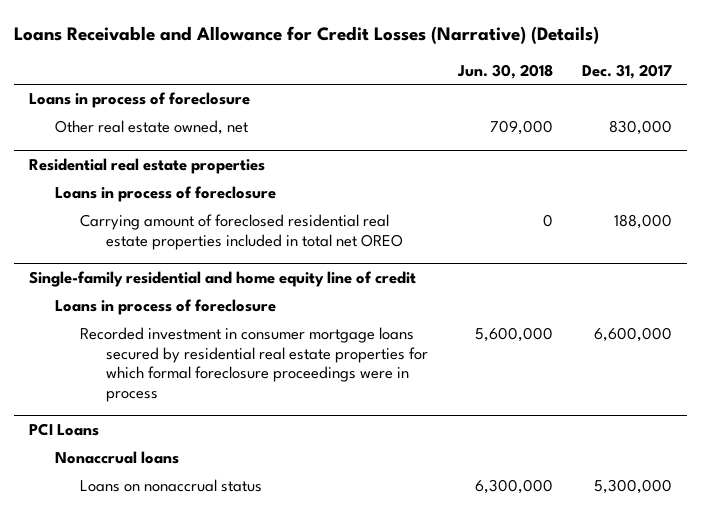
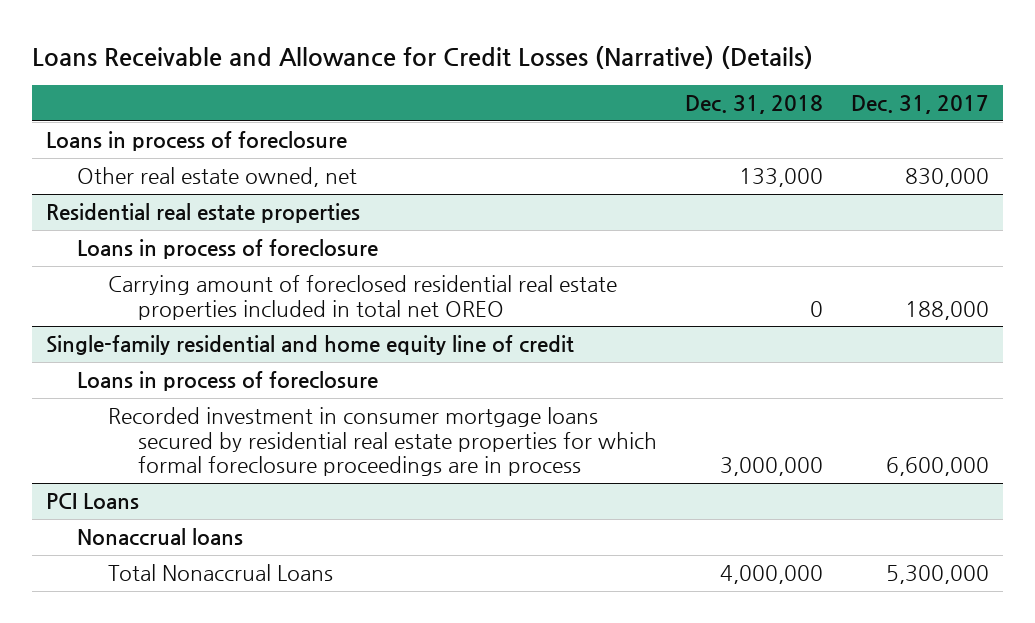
- | Jun. 30, 2018 | Dec. 31, 2017
+ | Dec. 31, 2018 | Dec. 31, 2017
@ Single-family residential and home equity line of credit
- Recorded investment in consumer mortgage loans secured by residential real estate properties for which formal foreclosure proceedings were in process | 5,600,000 | 6,600,000
+ Recorded investment in consumer mortgage loans secured by residential real estate properties for which formal foreclosure proceedings are in process | 3,000,000 | 6,600,000
@ PCI Loans
- Loans on nonaccrual status | 6,300,000 | 5,300,000
+ Total Nonaccrual Loans | 4,000,000 | 5,300,000

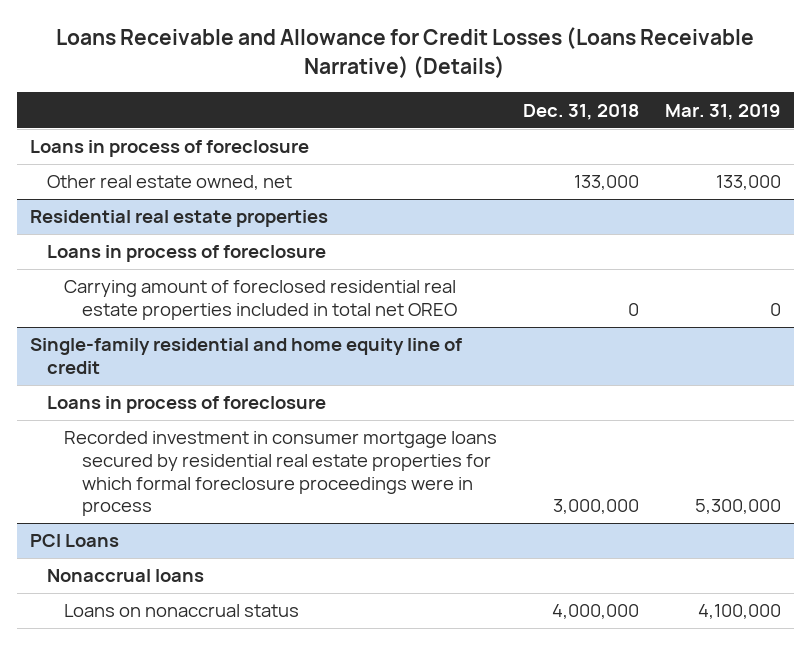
- Loans Receivable and Allowance for Credit Losses (Narrative) (Details)
+ Loans Receivable and Allowance for Credit Losses (Loans Receivable Narrative) (Details)
- | Dec. 31, 2018 | Dec. 31, 2017
+ | Dec. 31, 2018 | Mar. 31, 2019
@ Single-family residential and home equity line of credit
- Recorded investment in consumer mortgage loans secured by residential real estate properties for which formal foreclosure proceedings are in process | 3,000,000 | 6,600,000
+ Recorded investment in consumer mortgage loans secured by residential real estate properties for which formal foreclosure proceedings were in process | 3,000,000 | 5,300,000
@ PCI Loans
- Total Nonaccrual Loans | 4,000,000 | 5,300,000
+ Loans on nonaccrual status | 4,000,000 | 4,100,000

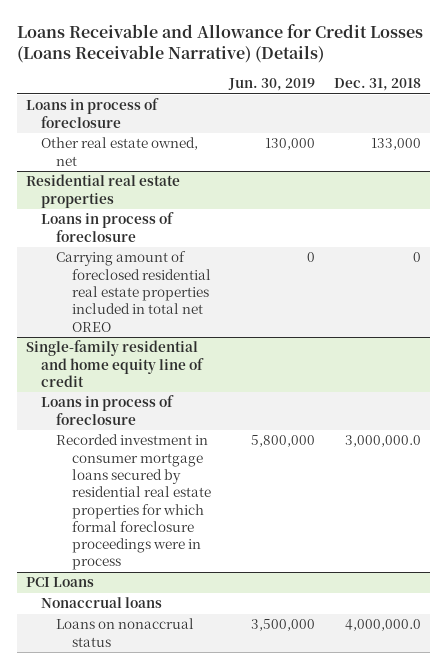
- | Dec. 31, 2018 | Mar. 31, 2019
+ | Jun. 30, 2019 | Dec. 31, 2018
@ Single-family residential and home equity line of credit
- Recorded investment in consumer mortgage loans secured by residential real estate properties for which formal foreclosure proceedings were in process | 3,000,000 | 5,300,000
+ Recorded investment in consumer mortgage loans secured by residential real estate properties for which formal foreclosure proceedings were in process | 5,800,000 | 3,000,000.0
@ PCI Loans
- Loans on nonaccrual status | 4,000,000 | 4,100,000
+ Loans on nonaccrual status | 3,500,000 | 4,000,000.0

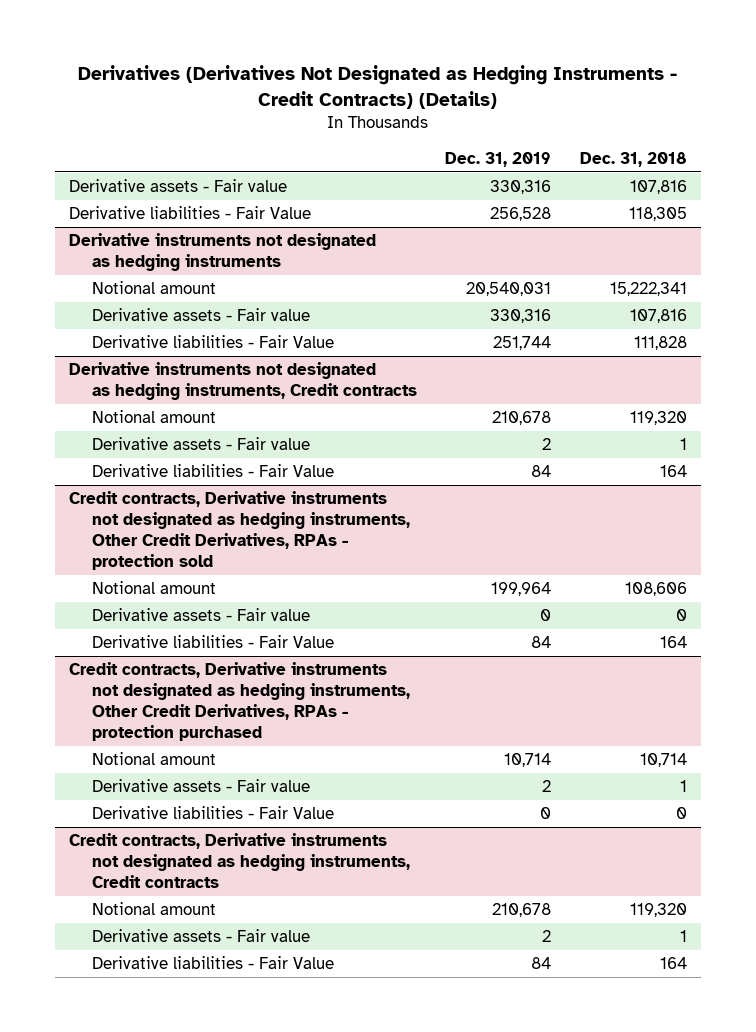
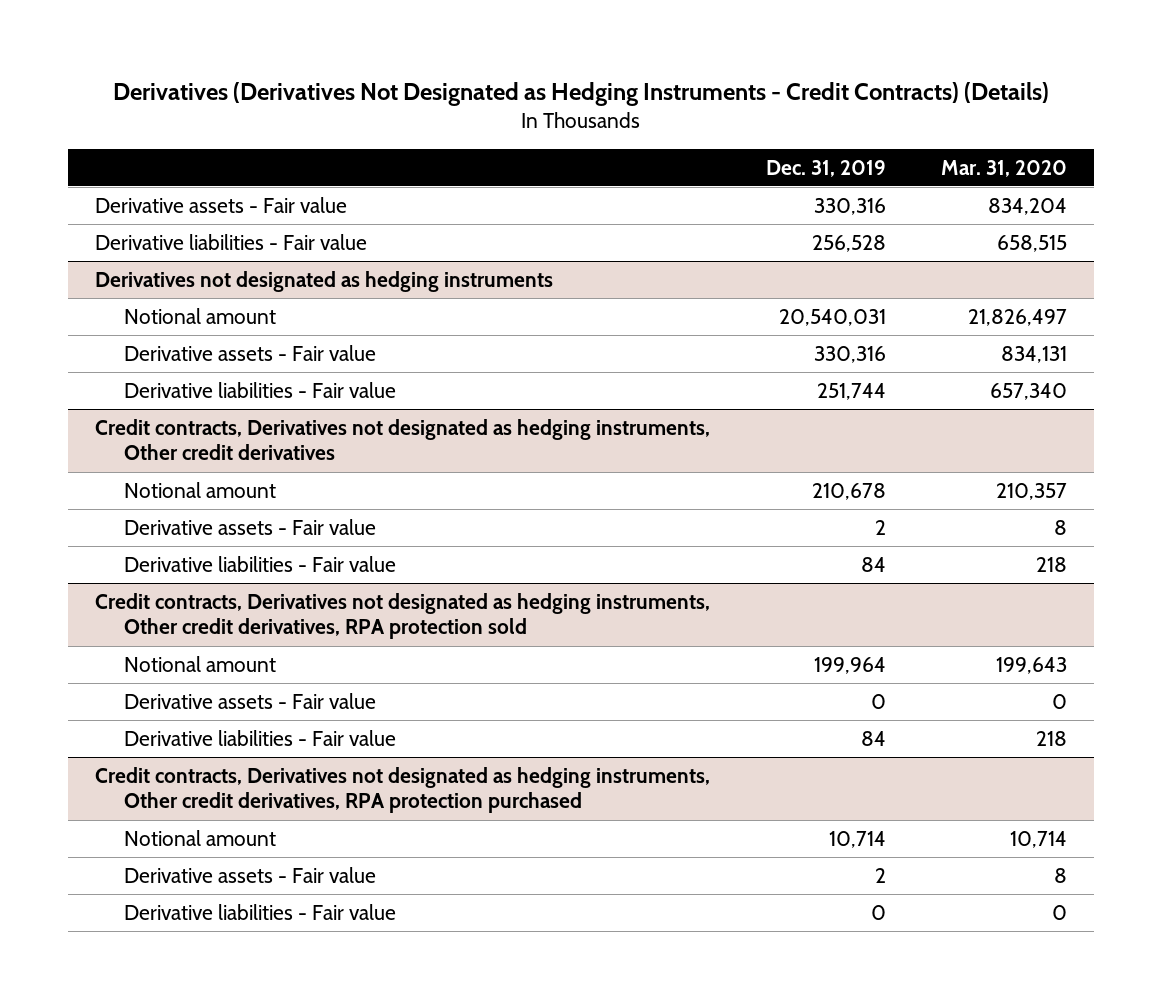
- | Dec. 31, 2019 | Dec. 31, 2018
+ | Dec. 31, 2019 | Mar. 31, 2020
- Derivative liabilities - Fair Value | 256,528 | 118,305
- Derivative instruments not designated as hedging instruments
+ Derivative liabilities - Fair value | 256,528 | 658,515
+ Derivatives not designated as hedging instruments
- Derivative liabilities - Fair Value | 251,744 | 111,828
- Derivative instruments not designated as hedging instruments, Credit contracts
+ Derivative liabilities - Fair value | 251,744 | 657,340
+ Credit contracts, Derivatives not designated as hedging instruments, Other credit derivatives
- Derivative liabilities - Fair Value | 84 | 164
- Credit contracts, Derivative instruments not designated as hedging instruments, Other Credit Derivatives, RPAs - protection sold
+ Derivative liabilities - Fair value | 84 | 218
+ Credit contracts, Derivatives not designated as hedging instruments, Other credit derivatives, RPA protection sold
- Derivative liabilities - Fair Value | 84 | 164
- Credit contracts, Derivative instruments not designated as hedging instruments, Other Credit Derivatives, RPAs - protection purchased
+ Derivative liabilities - Fair value | 84 | 218
+ Credit contracts, Derivatives not designated as hedging instruments, Other credit derivatives, RPA protection purchased
- Derivative liabilities - Fair Value | 0 | 0
- Credit contracts, Derivative instruments not designated as hedging instruments, Credit contracts
- Notional amount | 210,678 | 119,320
- Derivative assets - Fair value | 2 | 1
- Derivative liabilities - Fair Value | 84 | 164
+ Derivative liabilities - Fair value | 0 | 0

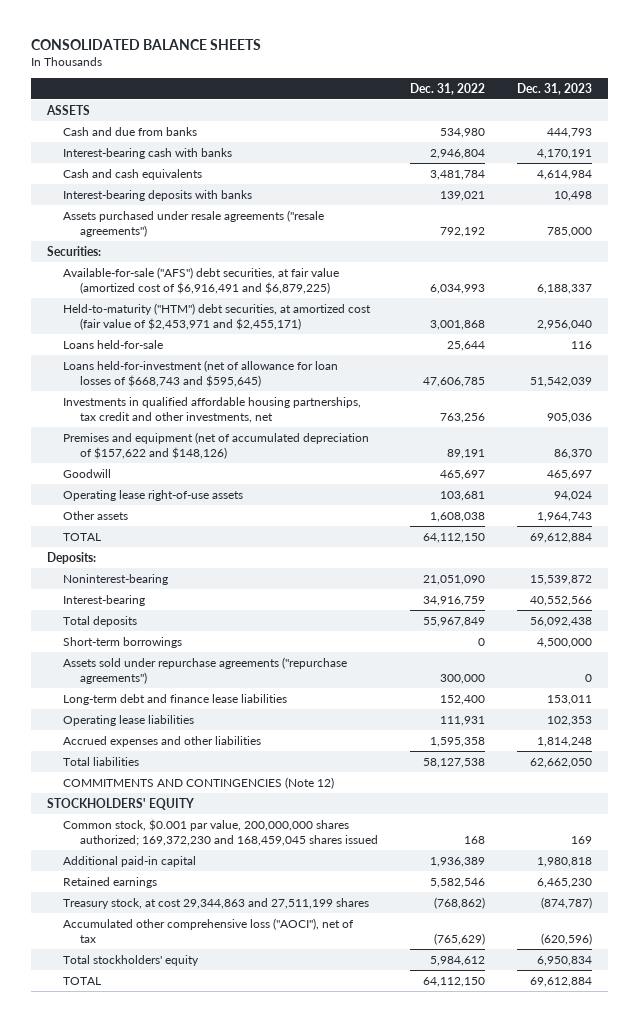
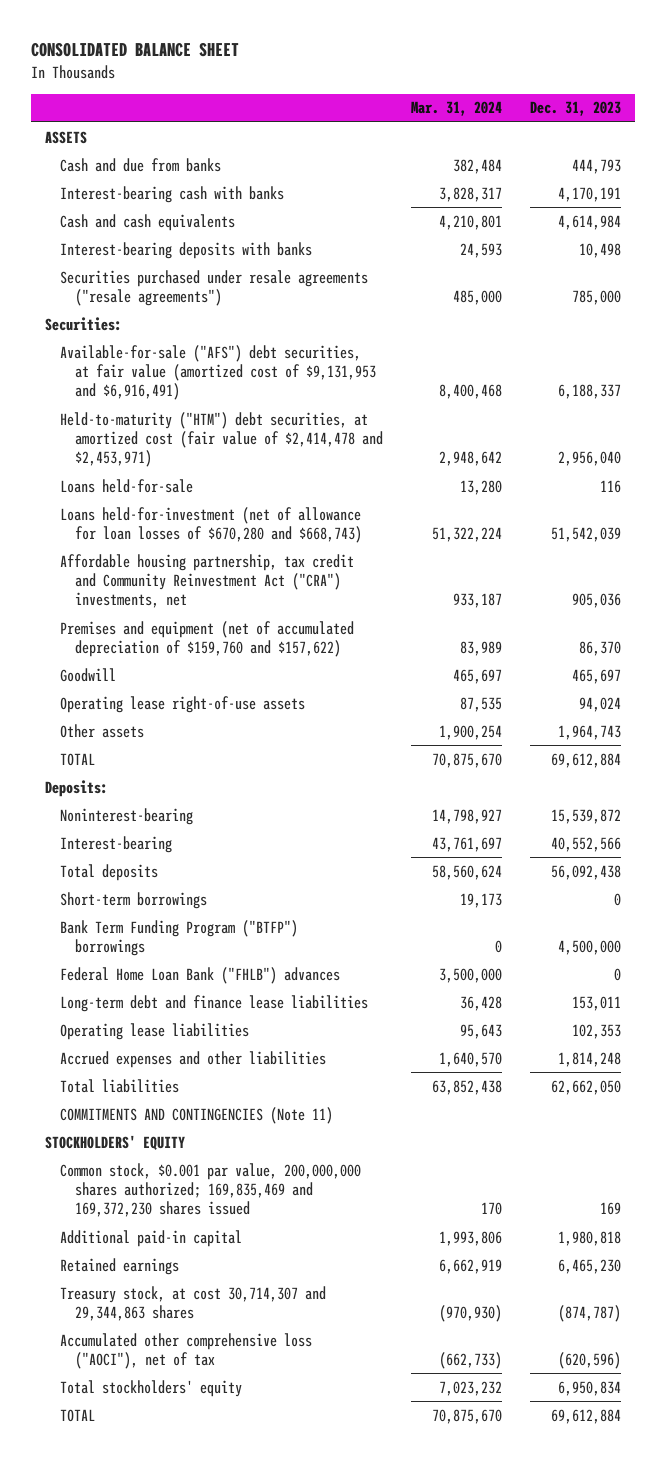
- CONSOLIDATED BALANCE SHEETS
+ CONSOLIDATED BALANCE SHEET
- | Dec. 31, 2022 | Dec. 31, 2023
+ | Mar. 31, 2024 | Dec. 31, 2023
- Assets purchased under resale agreements ("resale agreements") | 792,192 | 785,000
+ Securities purchased under resale agreements ("resale agreements") | 485,000 | 785,000
- Available-for-sale ("AFS") debt securities, at fair value (amortized cost of $6,916,491 and $6,879,225) | 6,034,993 | 6,188,337
- Held-to-maturity ("HTM") debt securities, at amortized cost (fair value of $2,453,971 and $2,455,171) | 3,001,868 | 2,956,040
+ Available-for-sale ("AFS") debt securities, at fair value (amortized cost of $9,131,953 and $6,916,491) | 8,400,468 | 6,188,337
+ Held-to-maturity ("HTM") debt securities, at amortized cost (fair value of $2,414,478 and $2,453,971) | 2,948,642 | 2,956,040
- Loans held-for-investment (net of allowance for loan losses of $668,743 and $595,645) | 47,606,785 | 51,542,039
- Investments in qualified affordable housing partnerships, tax credit and other investments, net | 763,256 | 905,036
- Premises and equipment (net of accumulated depreciation of $157,622 and $148,126) | 89,191 | 86,370
+ Loans held-for-investment (net of allowance for loan losses of $670,280 and $668,743) | 51,322,224 | 51,542,039
+ Affordable housing partnership, tax credit and Community Reinvestment Act ("CRA") investments, net | 933,187 | 905,036
+ Premises and equipment (net of accumulated depreciation of $159,760 and $157,622) | 83,989 | 86,370
- Short-term borrowings | 0 | 4,500,000
- Assets sold under repurchase agreements ("repurchase agreements") | 300,000 | 0
+ Short-term borrowings | 19,173 | 0
+ Bank Term Funding Program ("BTFP") borrowings | 0 | 4,500,000
+ Federal Home Loan Bank ("FHLB") advances | 3,500,000 | 0
- COMMITMENTS AND CONTINGENCIES (Note 12)
+ COMMITMENTS AND CONTINGENCIES (Note 11)
- Common stock, $0.001 par value, 200,000,000 shares authorized; 169,372,230 and 168,459,045 shares issued | 168 | 169
+ Common stock, $0.001 par value, 200,000,000 shares authorized; 169,835,469 and 169,372,230 shares issued | 170 | 169
- Treasury stock, at cost 29,344,863 and 27,511,199 shares | (768,862) | (874,787)
+ Treasury stock, at cost 30,714,307 and 29,344,863 shares | (970,930) | (874,787)

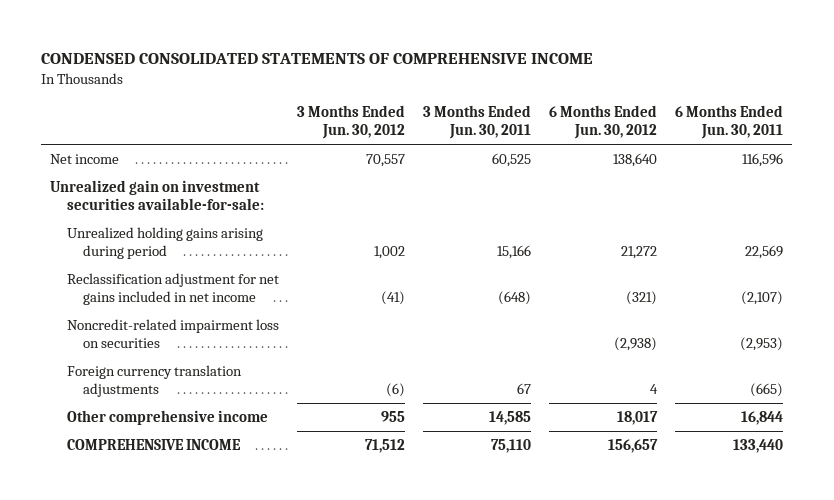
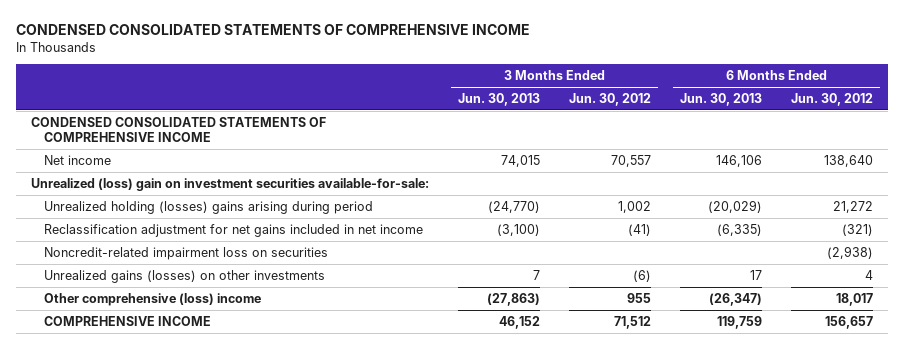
- | 3 Months Ended Jun. 30, 2012 | 3 Months Ended Jun. 30, 2011 | 6 Months Ended Jun. 30, 2012 | 6 Months Ended Jun. 30, 2011
+ | 3 Months Ended Jun. 30, 2013 | 3 Months Ended Jun. 30, 2012 | 6 Months Ended Jun. 30, 2013 | 6 Months Ended Jun. 30, 2012
+ CONDENSED CONSOLIDATED STATEMENTS OF COMPREHENSIVE INCOME
- Unrealized gain on investment securities available-for-sale:
- Unrealized holding gains arising during period | 1,002 | 15,166 | 21,272 | 22,569
+ Unrealized (loss) gain on investment securities available-for-sale:
+ Unrealized holding (losses) gains arising during period | (24,770) | 1,002 | (20,029) | 21,272
- Foreign currency translation adjustments | (6) | 67 | 4 | (665)
- Other comprehensive income | 955 | 14,585 | 18,017 | 16,844
+ Unrealized gains (losses) on other investments | 7 | (6) | 17 | 4
+ Other comprehensive (loss) income | (27,863) | 955 | (26,347) | 18,017

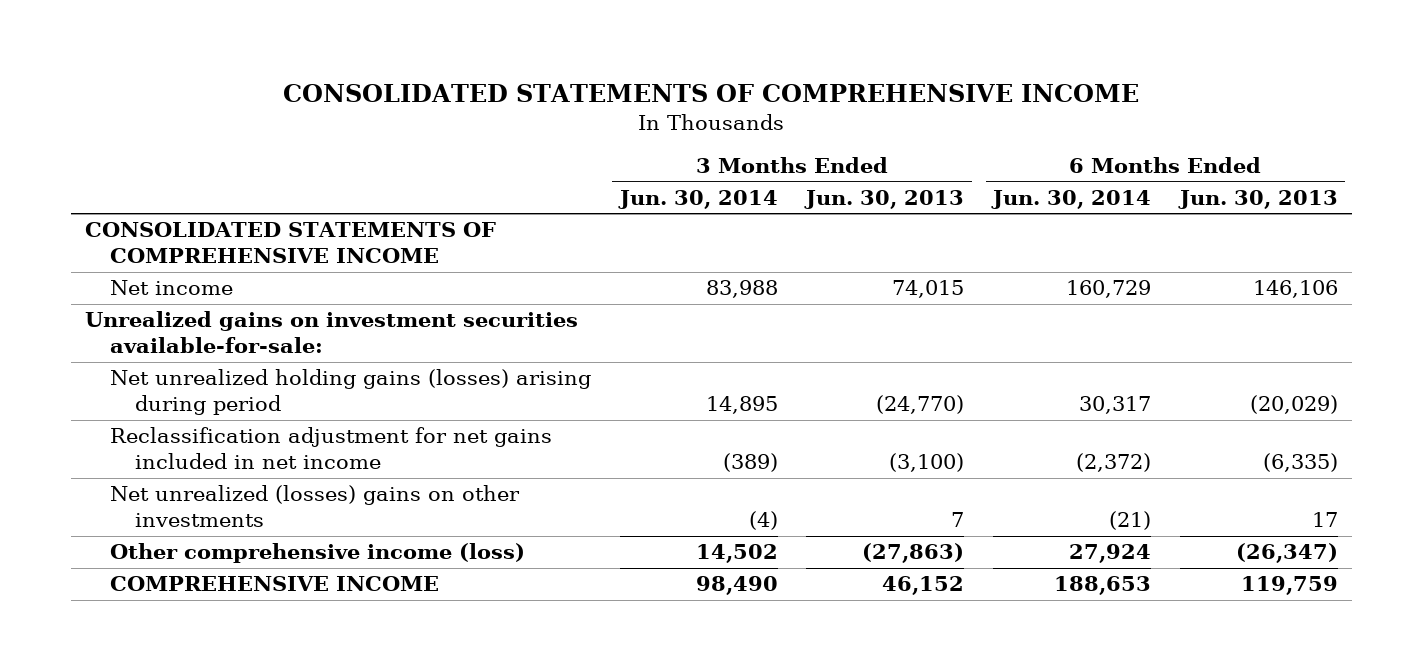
- CONDENSED CONSOLIDATED STATEMENTS OF COMPREHENSIVE INCOME
+ CONSOLIDATED STATEMENTS OF COMPREHENSIVE INCOME
- | 3 Months Ended Jun. 30, 2013 | 3 Months Ended Jun. 30, 2012 | 6 Months Ended Jun. 30, 2013 | 6 Months Ended Jun. 30, 2012
+ | 3 Months Ended Jun. 30, 2014 | 3 Months Ended Jun. 30, 2013 | 6 Months Ended Jun. 30, 2014 | 6 Months Ended Jun. 30, 2013
- CONDENSED CONSOLIDATED STATEMENTS OF COMPREHENSIVE INCOME
+ CONSOLIDATED STATEMENTS OF COMPREHENSIVE INCOME
- Unrealized (loss) gain on investment securities available-for-sale:
- Unrealized holding (losses) gains arising during period | (24,770) | 1,002 | (20,029) | 21,272
+ Unrealized gains on investment securities available-for-sale:
+ Net unrealized holding gains (losses) arising during period | 14,895 | (24,770) | 30,317 | (20,029)
- Noncredit-related impairment loss on securities | | | | (2,938)
- Unrealized gains (losses) on other investments | 7 | (6) | 17 | 4
- Other comprehensive (loss) income | (27,863) | 955 | (26,347) | 18,017
+ Net unrealized (losses) gains on other investments | (4) | 7 | (21) | 17
+ Other comprehensive income (loss) | 14,502 | (27,863) | 27,924 | (26,347)

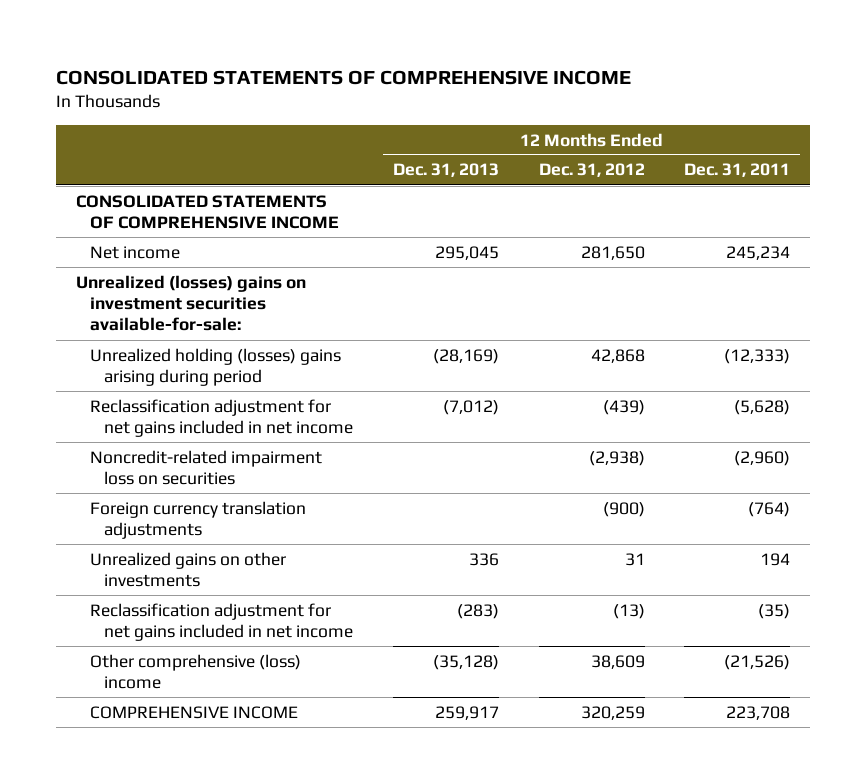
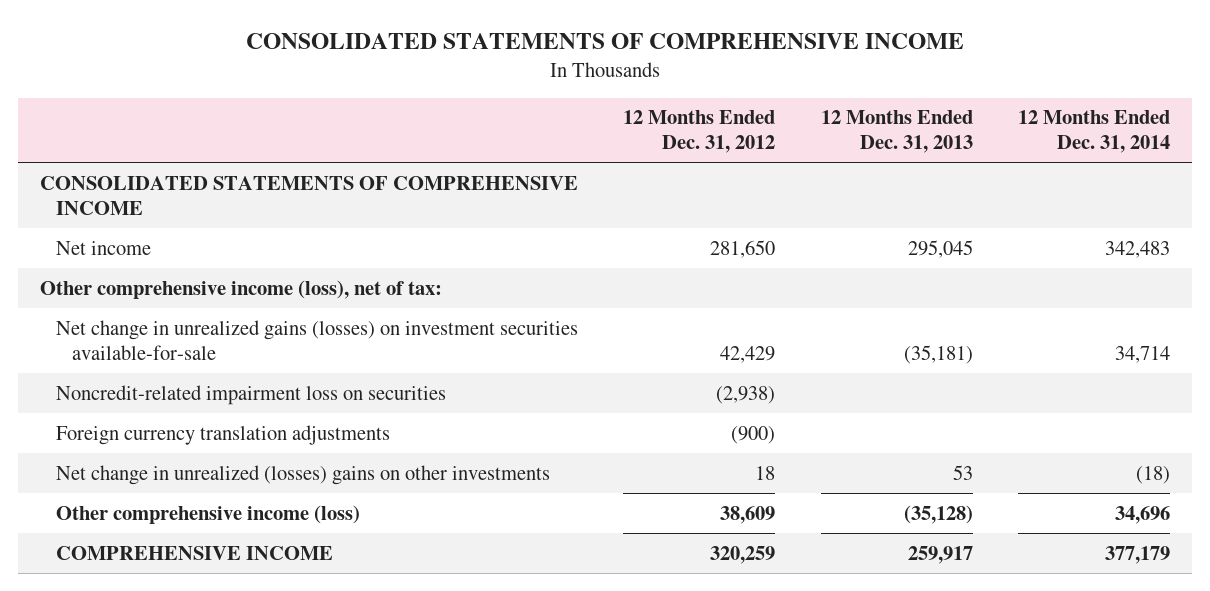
- | 12 Months Ended Dec. 31, 2013 | 12 Months Ended Dec. 31, 2012 | 12 Months Ended Dec. 31, 2011
+ | 12 Months Ended Dec. 31, 2012 | 12 Months Ended Dec. 31, 2013 | 12 Months Ended Dec. 31, 2014
- Unrealized (losses) gains on investment securities available-for-sale:
- Unrealized holding (losses) gains arising during period | (28,169) | 42,868 | (12,333)
- Reclassification adjustment for net gains included in net income | (7,012) | (439) | (5,628)
+ Other comprehensive income (loss), net of tax:
+ Net change in unrealized gains (losses) on investment securities available-for-sale | 42,429 | (35,181) | 34,714
- Unrealized gains on other investments | 336 | 31 | 194
- Reclassification adjustment for net gains included in net income | (283) | (13) | (35)
- Other comprehensive (loss) income | (35,128) | 38,609 | (21,526)
+ Net change in unrealized (losses) gains on other investments | 18 | 53 | (18)
+ Other comprehensive income (loss) | 38,609 | (35,128) | 34,696

